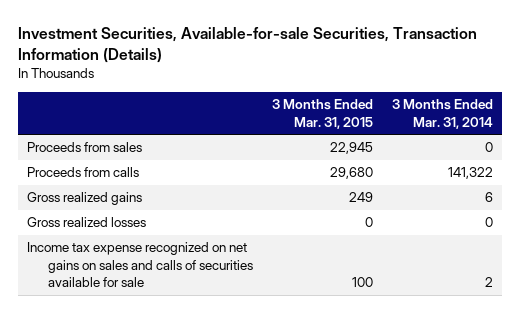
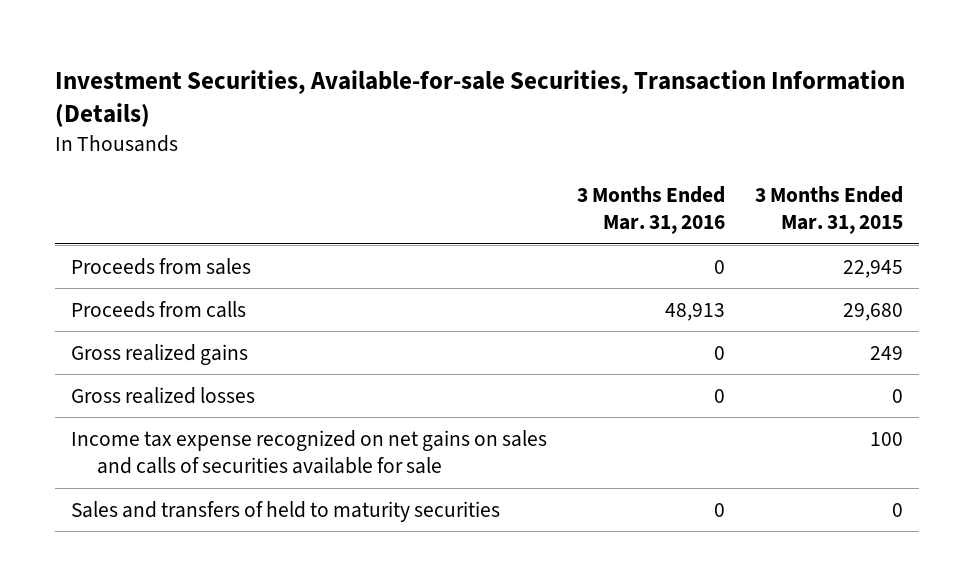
- | 3 Months Ended Mar. 31, 2015 | 3 Months Ended Mar. 31, 2014
+ | 3 Months Ended Mar. 31, 2016 | 3 Months Ended Mar. 31, 2015
+ Sales and transfers of held to maturity securities | 0 | 0

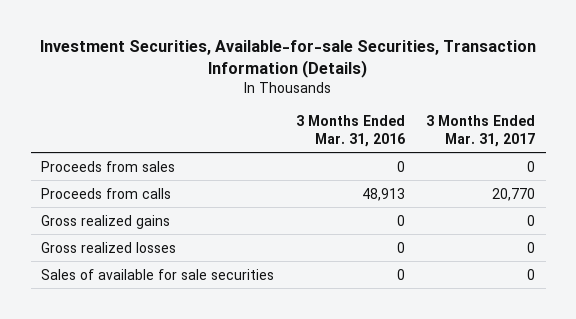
- | 3 Months Ended Mar. 31, 2016 | 3 Months Ended Mar. 31, 2015
+ | 3 Months Ended Mar. 31, 2016 | 3 Months Ended Mar. 31, 2017
- Income tax expense recognized on net gains on sales and calls of securities available for sale | | 100
- Sales and transfers of held to maturity securities | 0 | 0
+ Sales of available for sale securities | 0 | 0

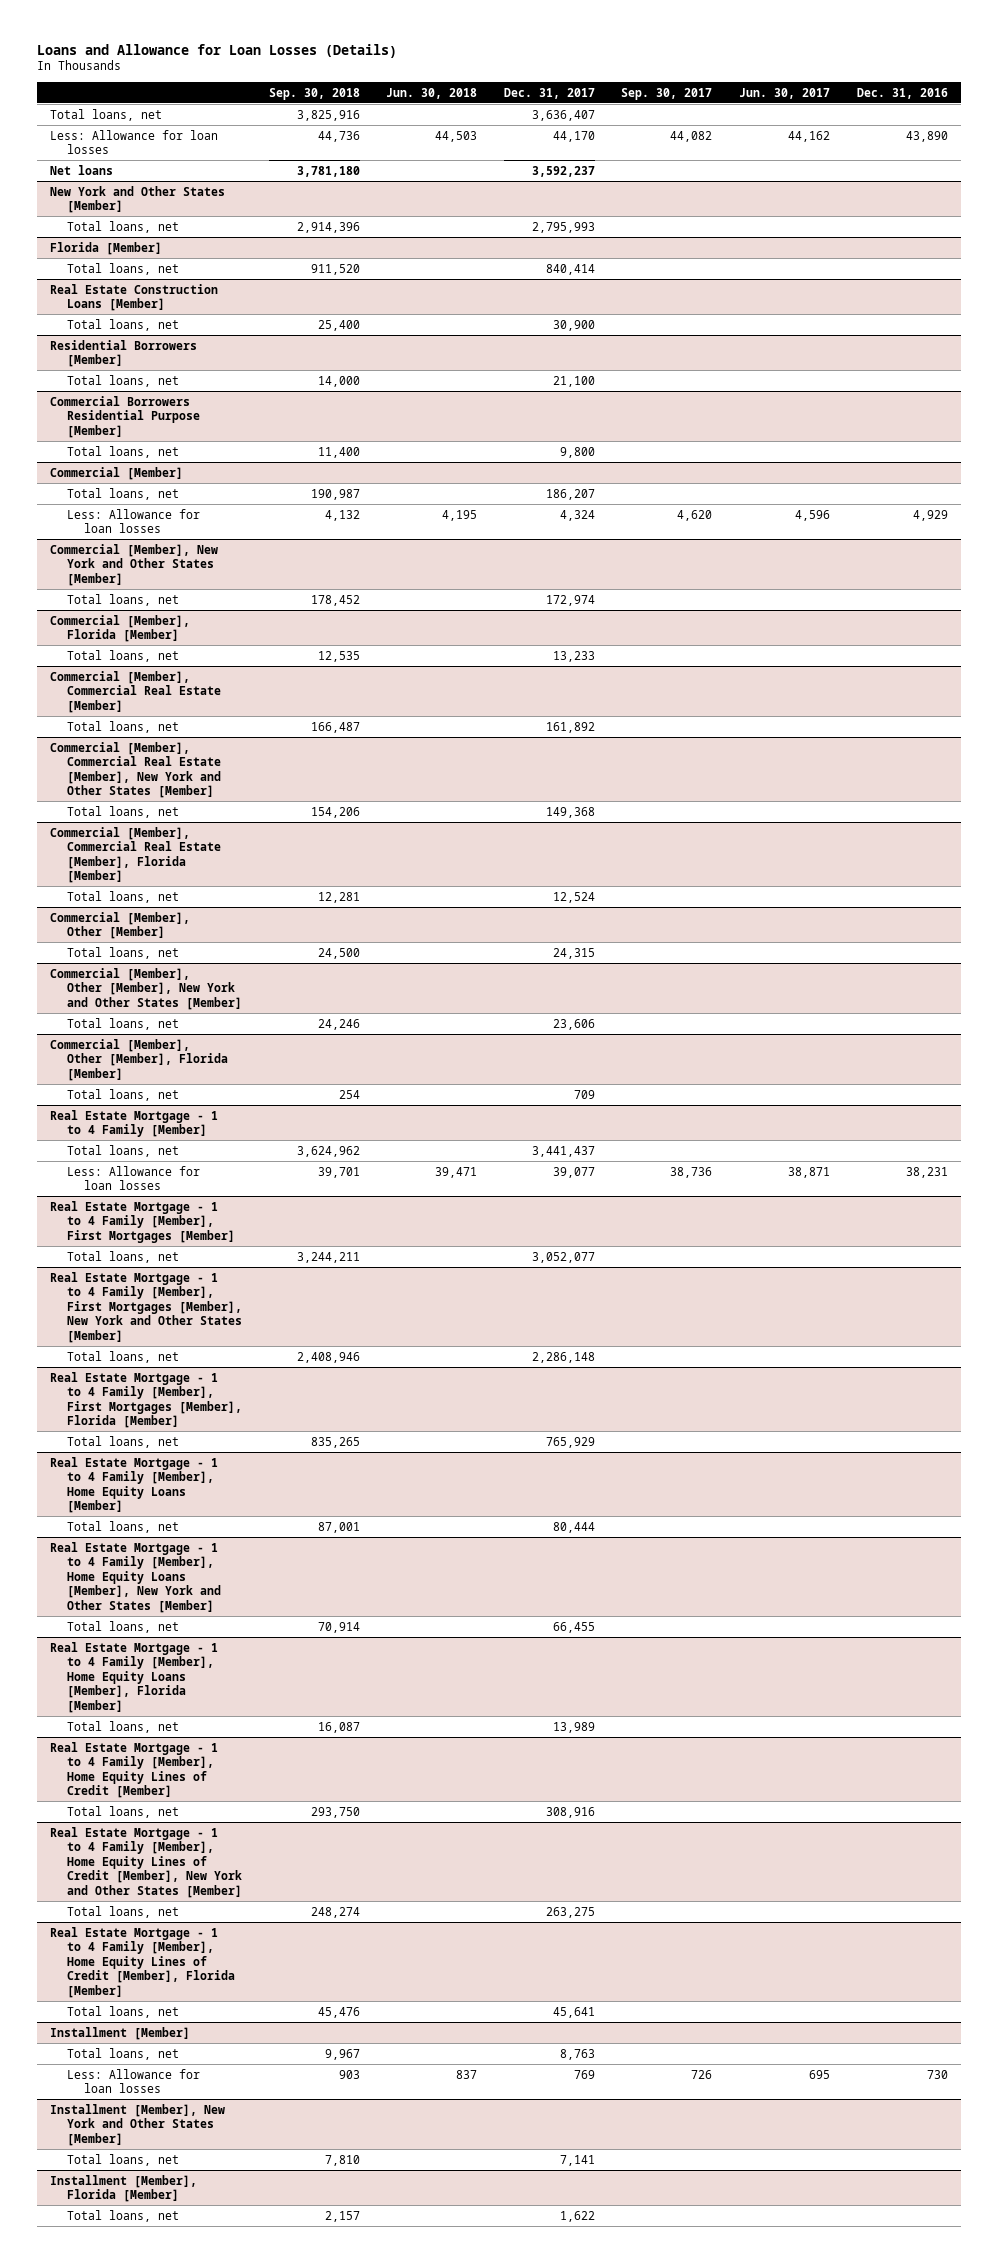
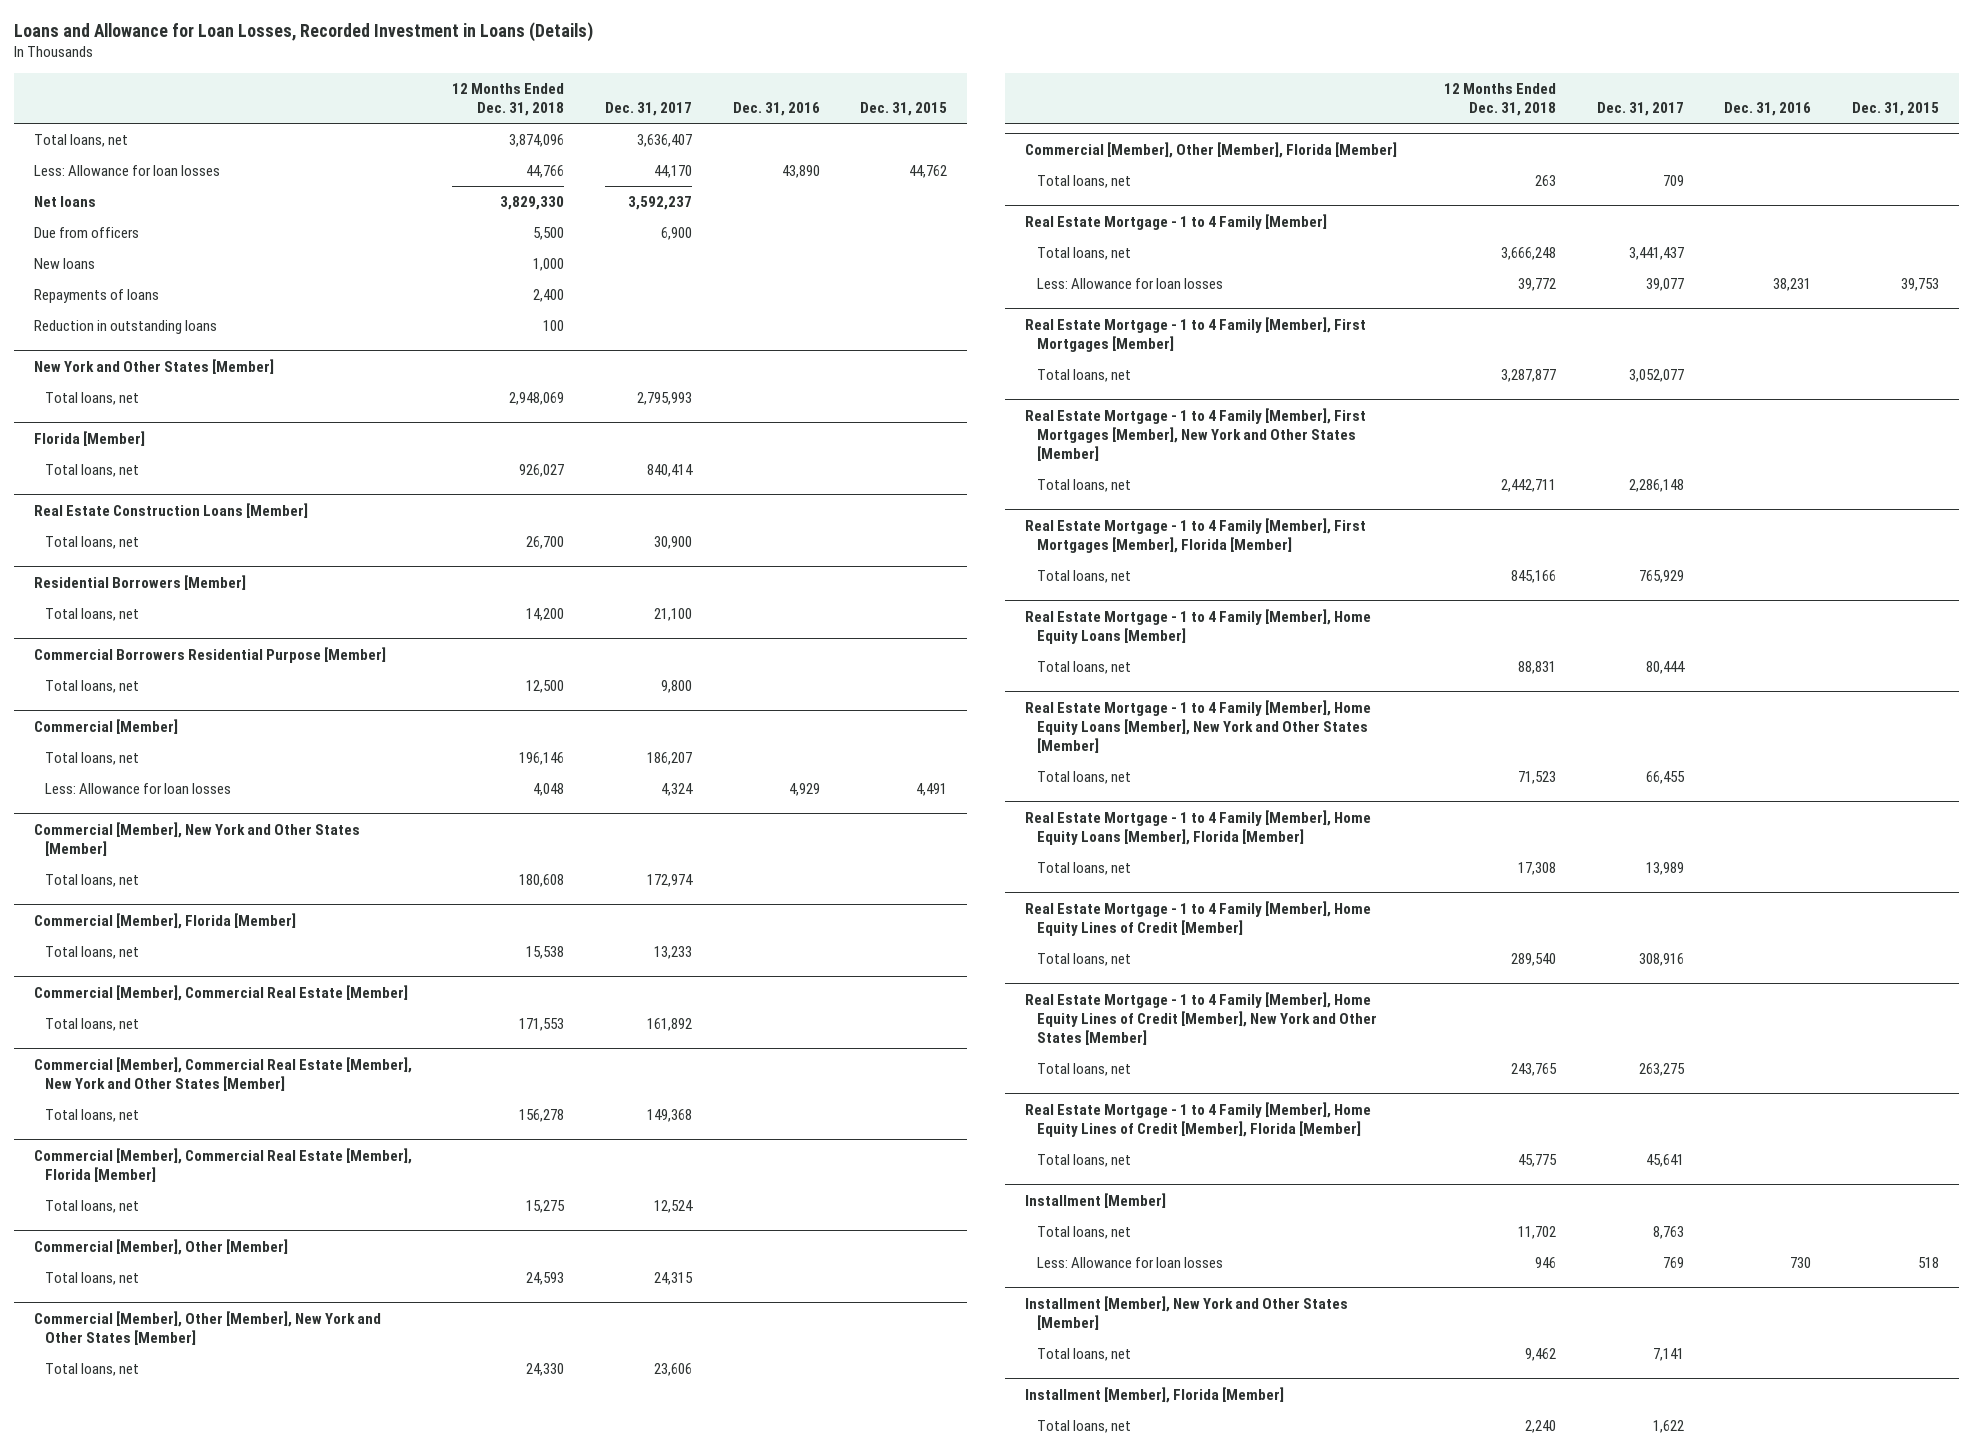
- Loans and Allowance for Loan Losses (Details)
+ Loans and Allowance for Loan Losses, Recorded Investment in Loans (Details)
- | Sep. 30, 2018 | Jun. 30, 2018 | Dec. 31, 2017 | Sep. 30, 2017 | Jun. 30, 2017 | Dec. 31, 2016
+ | 12 Months Ended Dec. 31, 2018 | Dec. 31, 2017 | Dec. 31, 2016 | Dec. 31, 2015
+ Due from officers | 5,500 | 6,900 | |
+ New loans | 1,000 | | |
+ Repayments of loans | 2,400 | | |
+ Reduction in outstanding loans | 100 | | |

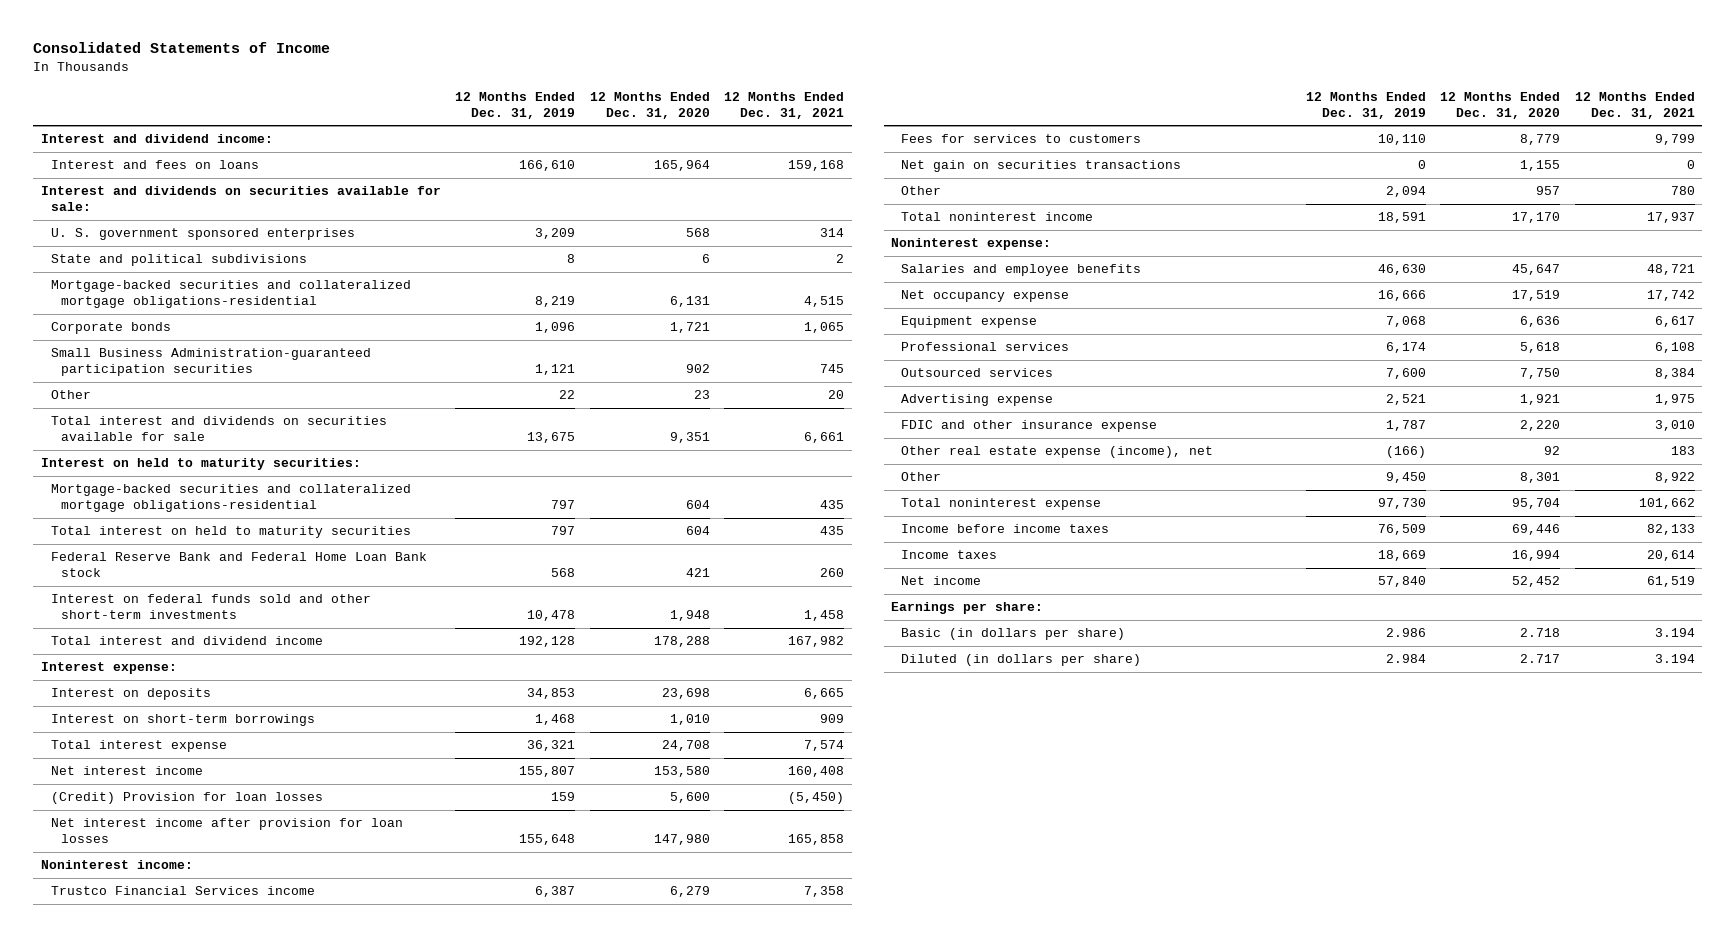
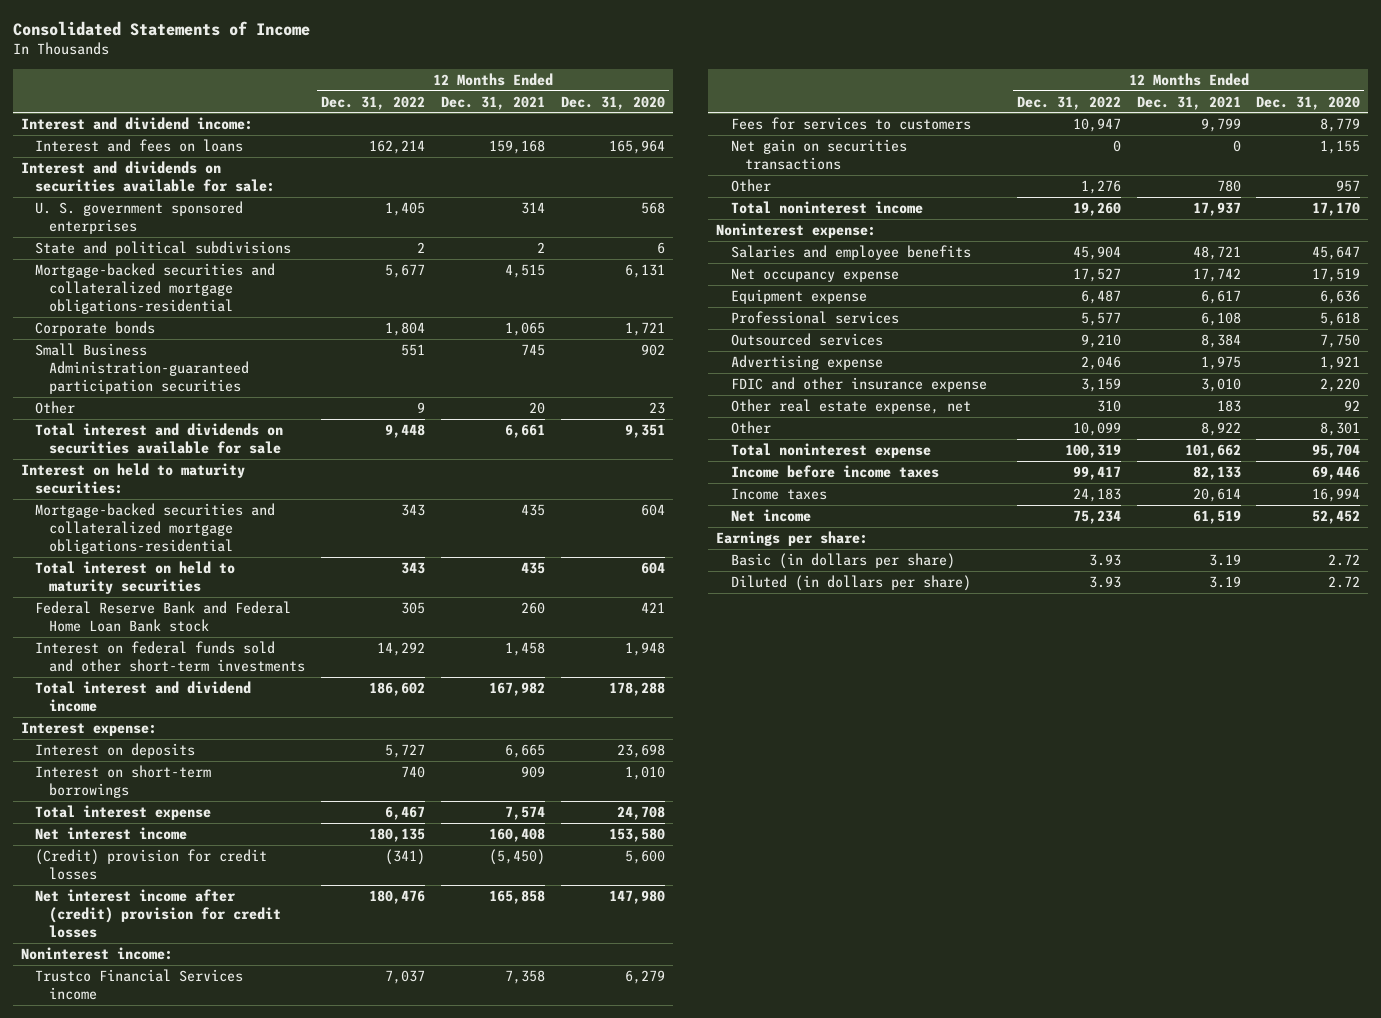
- | 12 Months Ended Dec. 31, 2019 | 12 Months Ended Dec. 31, 2020 | 12 Months Ended Dec. 31, 2021
+ | 12 Months Ended Dec. 31, 2022 | 12 Months Ended Dec. 31, 2021 | 12 Months Ended Dec. 31, 2020
- (Credit) Provision for loan losses | 159 | 5,600 | (5,450)
- Net interest income after provision for loan losses | 155,648 | 147,980 | 165,858
+ (Credit) provision for credit losses | (341) | (5,450) | 5,600
+ Net interest income after (credit) provision for credit losses | 180,476 | 165,858 | 147,980
- Other real estate expense (income), net | (166) | 92 | 183
+ Other real estate expense, net | 310 | 183 | 92
- Basic (in dollars per share) | 2.986 | 2.718 | 3.194
- Diluted (in dollars per share) | 2.984 | 2.717 | 3.194
+ Basic (in dollars per share) | 3.93 | 3.19 | 2.72
+ Diluted (in dollars per share) | 3.93 | 3.19 | 2.72

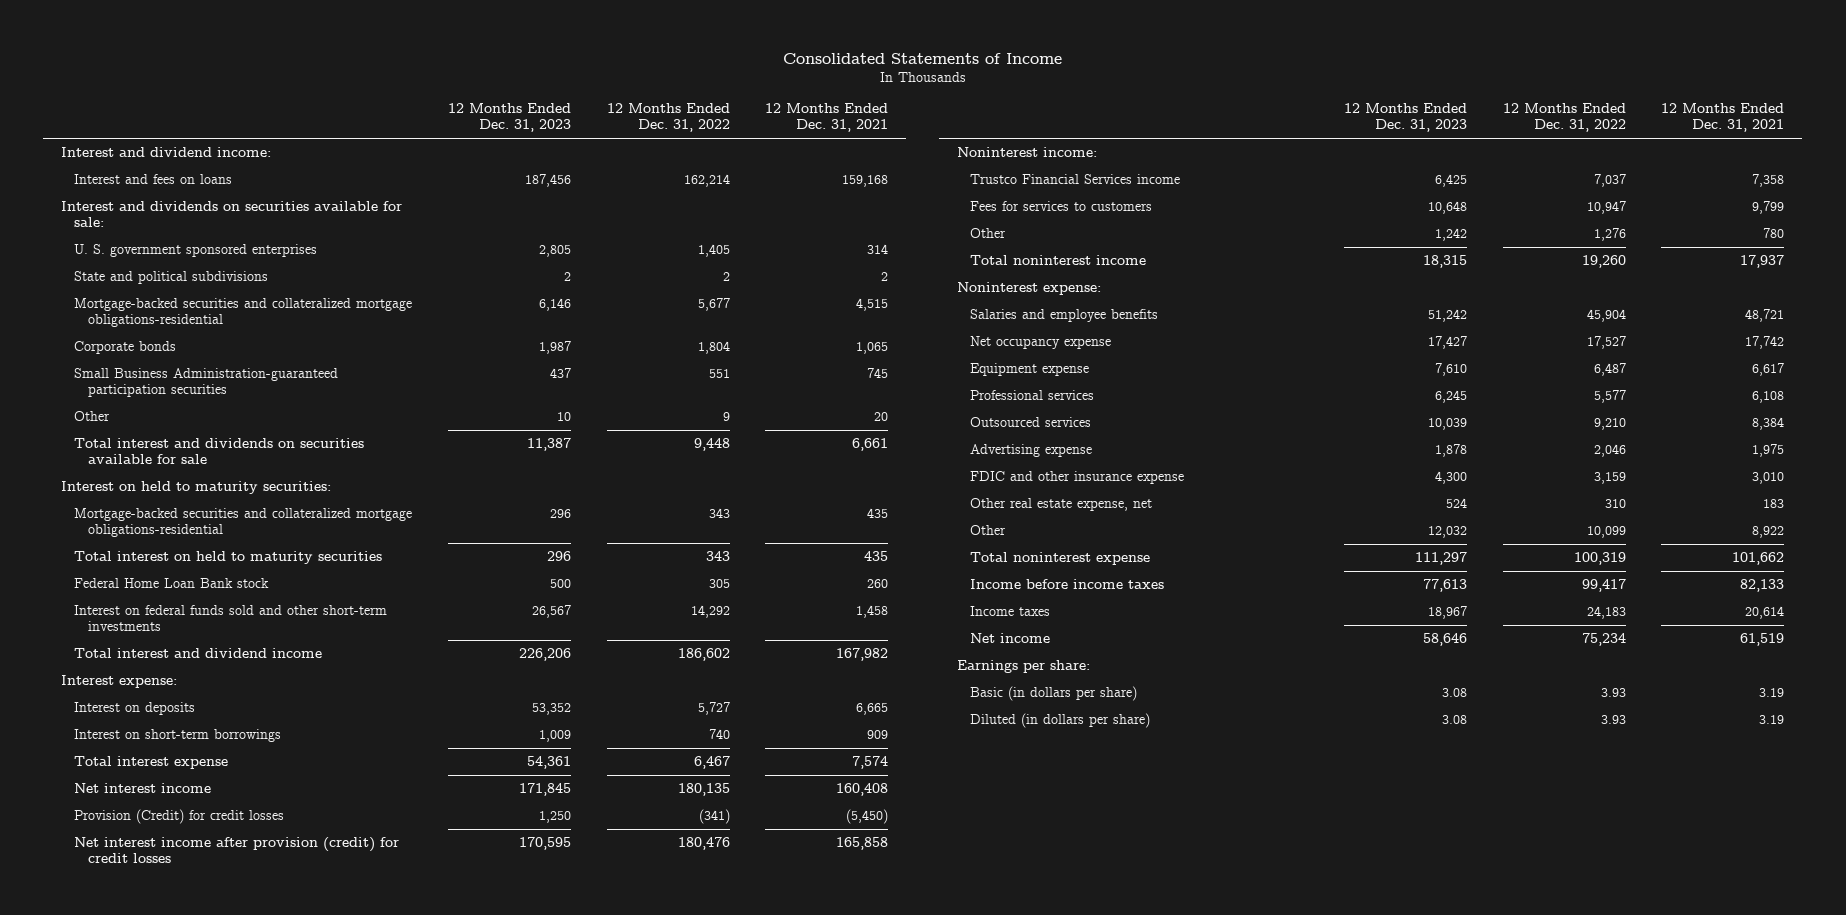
- | 12 Months Ended Dec. 31, 2022 | 12 Months Ended Dec. 31, 2021 | 12 Months Ended Dec. 31, 2020
+ | 12 Months Ended Dec. 31, 2023 | 12 Months Ended Dec. 31, 2022 | 12 Months Ended Dec. 31, 2021
- Federal Reserve Bank and Federal Home Loan Bank stock | 305 | 260 | 421
+ Federal Home Loan Bank stock | 500 | 305 | 260
- (Credit) provision for credit losses | (341) | (5,450) | 5,600
- Net interest income after (credit) provision for credit losses | 180,476 | 165,858 | 147,980
+ Provision (Credit) for credit losses | 1,250 | (341) | (5,450)
+ Net interest income after provision (credit) for credit losses | 170,595 | 180,476 | 165,858
- Net gain on securities transactions | 0 | 0 | 1,155

